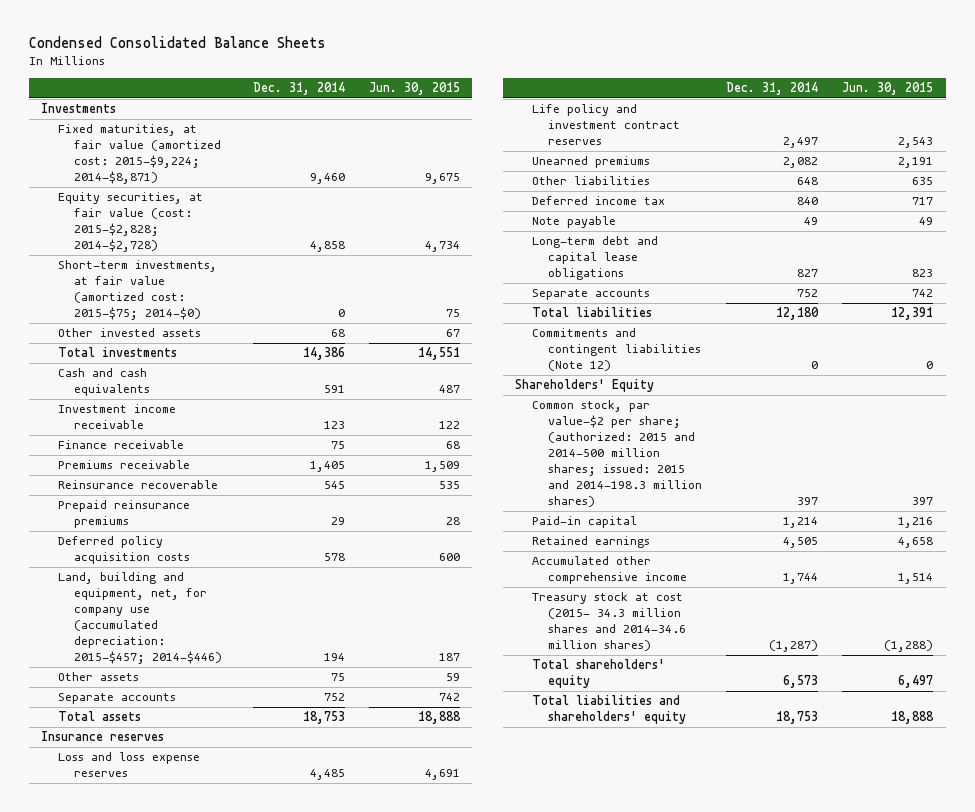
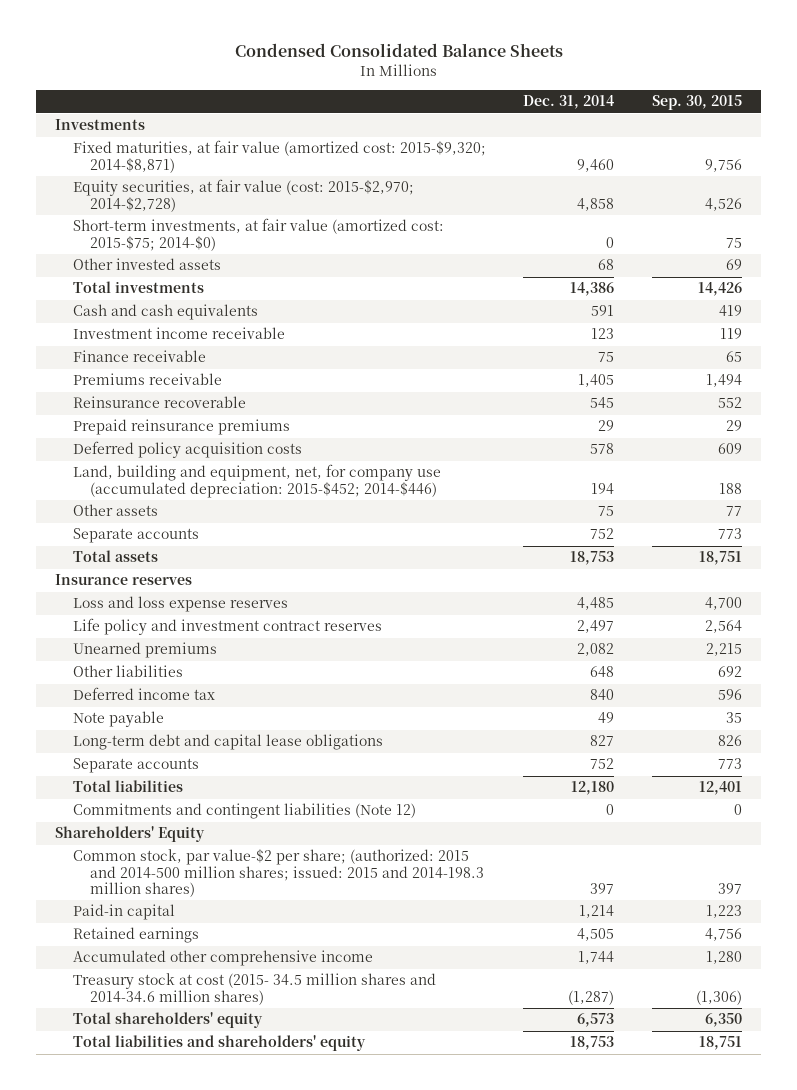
- | Dec. 31, 2014 | Jun. 30, 2015
+ | Dec. 31, 2014 | Sep. 30, 2015
- Fixed maturities, at fair value (amortized cost: 2015-$9,224; 2014-$8,871) | 9,460 | 9,675
- Equity securities, at fair value (cost: 2015-$2,828; 2014-$2,728) | 4,858 | 4,734
+ Fixed maturities, at fair value (amortized cost: 2015-$9,320; 2014-$8,871) | 9,460 | 9,756
+ Equity securities, at fair value (cost: 2015-$2,970; 2014-$2,728) | 4,858 | 4,526
- Land, building and equipment, net, for company use (accumulated depreciation: 2015-$457; 2014-$446) | 194 | 187
+ Land, building and equipment, net, for company use (accumulated depreciation: 2015-$452; 2014-$446) | 194 | 188
- Treasury stock at cost (2015- 34.3 million shares and 2014-34.6 million shares) | (1,287) | (1,288)
+ Treasury stock at cost (2015- 34.5 million shares and 2014-34.6 million shares) | (1,287) | (1,306)

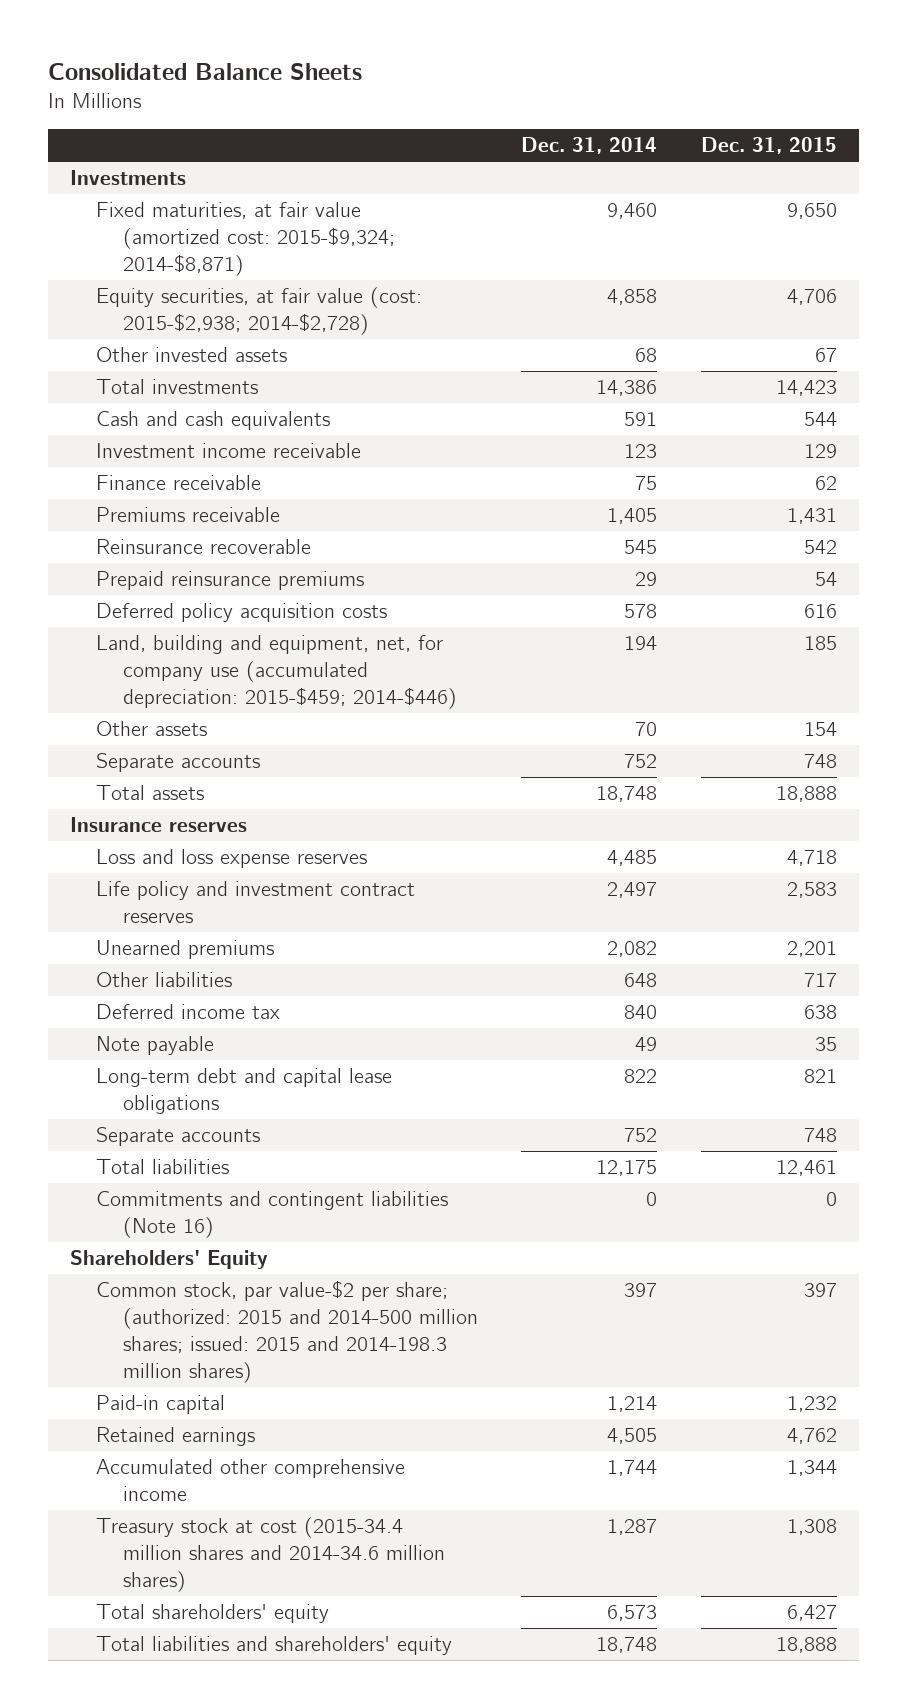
- Condensed Consolidated Balance Sheets
+ Consolidated Balance Sheets
- | Dec. 31, 2014 | Sep. 30, 2015
+ | Dec. 31, 2014 | Dec. 31, 2015
- Fixed maturities, at fair value (amortized cost: 2015-$9,320; 2014-$8,871) | 9,460 | 9,756
- Equity securities, at fair value (cost: 2015-$2,970; 2014-$2,728) | 4,858 | 4,526
- Short-term investments, at fair value (amortized cost: 2015-$75; 2014-$0) | 0 | 75
+ Fixed maturities, at fair value (amortized cost: 2015-$9,324; 2014-$8,871) | 9,460 | 9,650
+ Equity securities, at fair value (cost: 2015-$2,938; 2014-$2,728) | 4,858 | 4,706
- Land, building and equipment, net, for company use (accumulated depreciation: 2015-$452; 2014-$446) | 194 | 188
- Other assets | 75 | 77
+ Land, building and equipment, net, for company use (accumulated depreciation: 2015-$459; 2014-$446) | 194 | 185
+ Other assets | 70 | 154
- Total assets | 18,753 | 18,751
+ Total assets | 18,748 | 18,888
- Long-term debt and capital lease obligations | 827 | 826
+ Long-term debt and capital lease obligations | 822 | 821
- Total liabilities | 12,180 | 12,401
- Commitments and contingent liabilities (Note 12) | 0 | 0
+ Total liabilities | 12,175 | 12,461
+ Commitments and contingent liabilities (Note 16) | 0 | 0
- Treasury stock at cost (2015- 34.5 million shares and 2014-34.6 million shares) | (1,287) | (1,306)
+ Treasury stock at cost (2015-34.4 million shares and 2014-34.6 million shares) | 1,287 | 1,308
- Total liabilities and shareholders' equity | 18,753 | 18,751
+ Total liabilities and shareholders' equity | 18,748 | 18,888

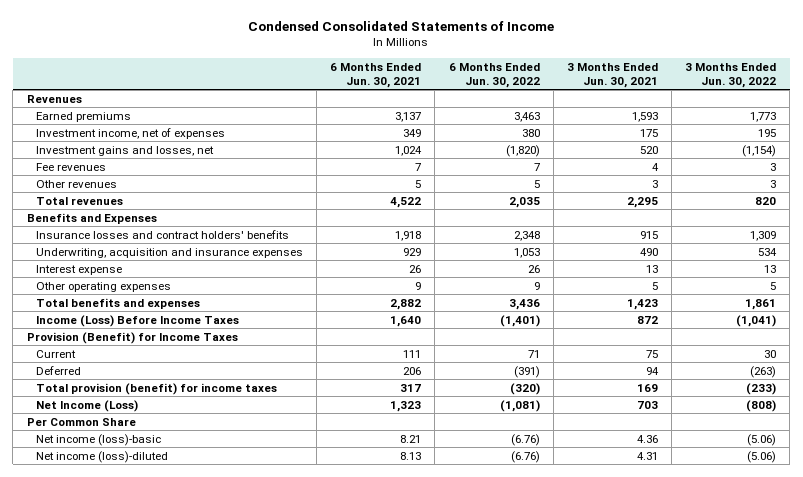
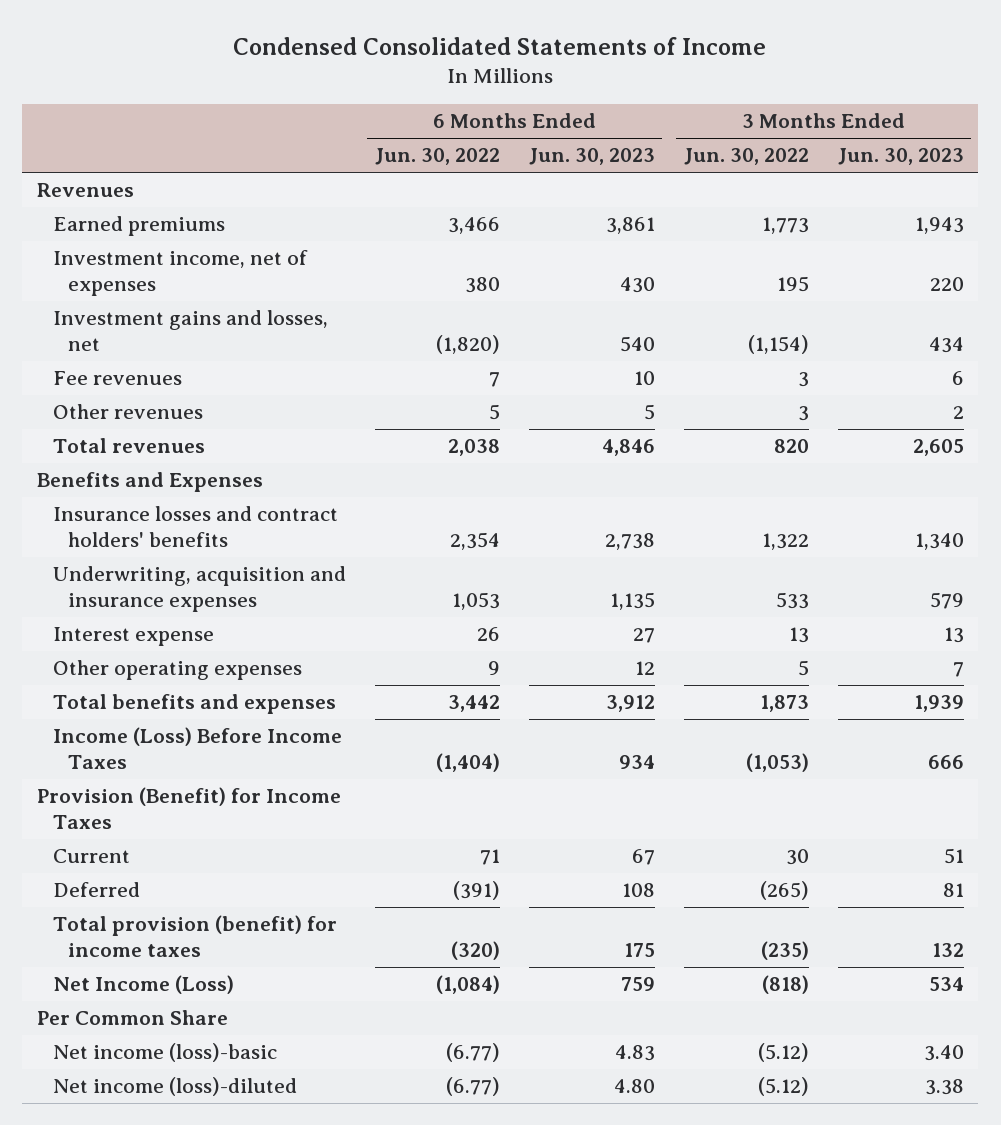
- | 6 Months Ended Jun. 30, 2021 | 6 Months Ended Jun. 30, 2022 | 3 Months Ended Jun. 30, 2021 | 3 Months Ended Jun. 30, 2022
+ | 6 Months Ended Jun. 30, 2022 | 6 Months Ended Jun. 30, 2023 | 3 Months Ended Jun. 30, 2022 | 3 Months Ended Jun. 30, 2023
- Earned premiums | 3,137 | 3,463 | 1,593 | 1,773
+ Earned premiums | 3,466 | 3,861 | 1,773 | 1,943
- Total revenues | 4,522 | 2,035 | 2,295 | 820
+ Total revenues | 2,038 | 4,846 | 820 | 2,605
- Insurance losses and contract holders' benefits | 1,918 | 2,348 | 915 | 1,309
- Underwriting, acquisition and insurance expenses | 929 | 1,053 | 490 | 534
+ Insurance losses and contract holders' benefits | 2,354 | 2,738 | 1,322 | 1,340
+ Underwriting, acquisition and insurance expenses | 1,053 | 1,135 | 533 | 579
- Total benefits and expenses | 2,882 | 3,436 | 1,423 | 1,861
- Income (Loss) Before Income Taxes | 1,640 | (1,401) | 872 | (1,041)
+ Total benefits and expenses | 3,442 | 3,912 | 1,873 | 1,939
+ Income (Loss) Before Income Taxes | (1,404) | 934 | (1,053) | 666
- Deferred | 206 | (391) | 94 | (263)
- Total provision (benefit) for income taxes | 317 | (320) | 169 | (233)
- Net Income (Loss) | 1,323 | (1,081) | 703 | (808)
+ Deferred | (391) | 108 | (265) | 81
+ Total provision (benefit) for income taxes | (320) | 175 | (235) | 132
+ Net Income (Loss) | (1,084) | 759 | (818) | 534
- Net income (loss)-basic | 8.21 | (6.76) | 4.36 | (5.06)
- Net income (loss)-diluted | 8.13 | (6.76) | 4.31 | (5.06)
+ Net income (loss)-basic | (6.77) | 4.83 | (5.12) | 3.40
+ Net income (loss)-diluted | (6.77) | 4.80 | (5.12) | 3.38

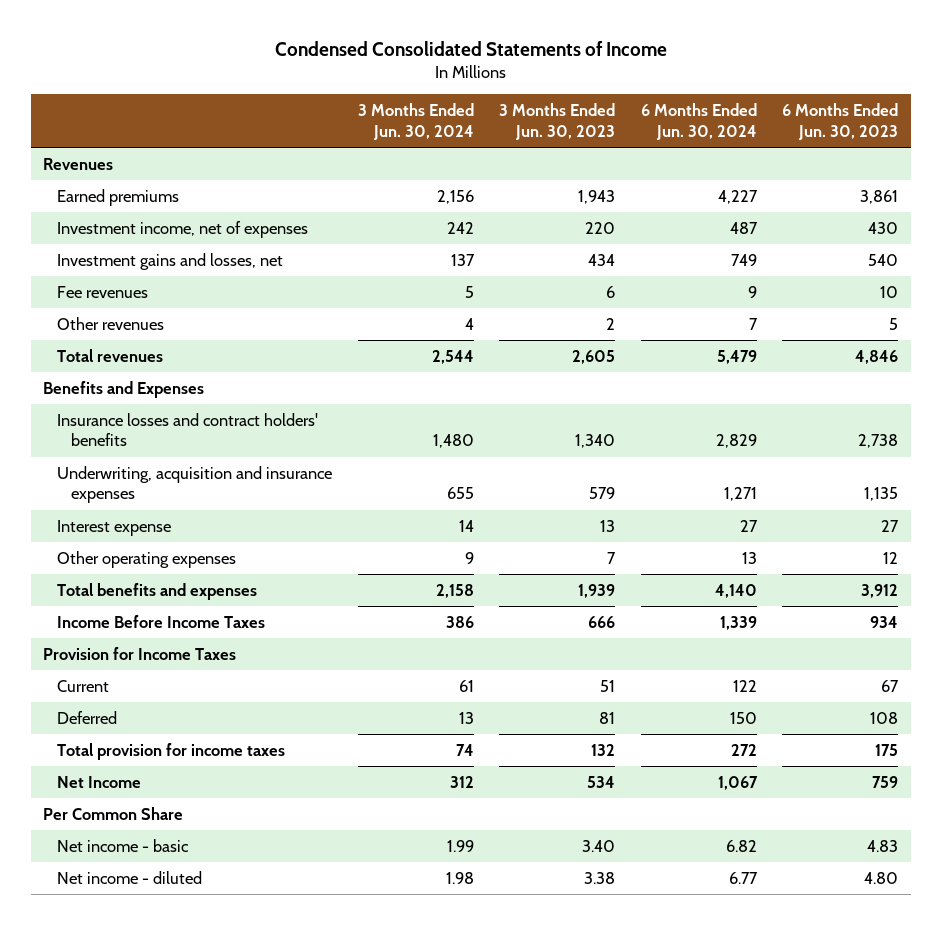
- | 6 Months Ended Jun. 30, 2022 | 6 Months Ended Jun. 30, 2023 | 3 Months Ended Jun. 30, 2022 | 3 Months Ended Jun. 30, 2023
+ | 3 Months Ended Jun. 30, 2024 | 3 Months Ended Jun. 30, 2023 | 6 Months Ended Jun. 30, 2024 | 6 Months Ended Jun. 30, 2023
- Income (Loss) Before Income Taxes | (1,404) | 934 | (1,053) | 666
- Provision (Benefit) for Income Taxes
+ Income Before Income Taxes | 386 | 666 | 1,339 | 934
+ Provision for Income Taxes
- Total provision (benefit) for income taxes | (320) | 175 | (235) | 132
- Net Income (Loss) | (1,084) | 759 | (818) | 534
+ Total provision for income taxes | 74 | 132 | 272 | 175
+ Net Income | 312 | 534 | 1,067 | 759
- Net income (loss)-basic | (6.77) | 4.83 | (5.12) | 3.40
- Net income (loss)-diluted | (6.77) | 4.80 | (5.12) | 3.38
+ Net income - basic | 1.99 | 3.40 | 6.82 | 4.83
+ Net income - diluted | 1.98 | 3.38 | 6.77 | 4.80

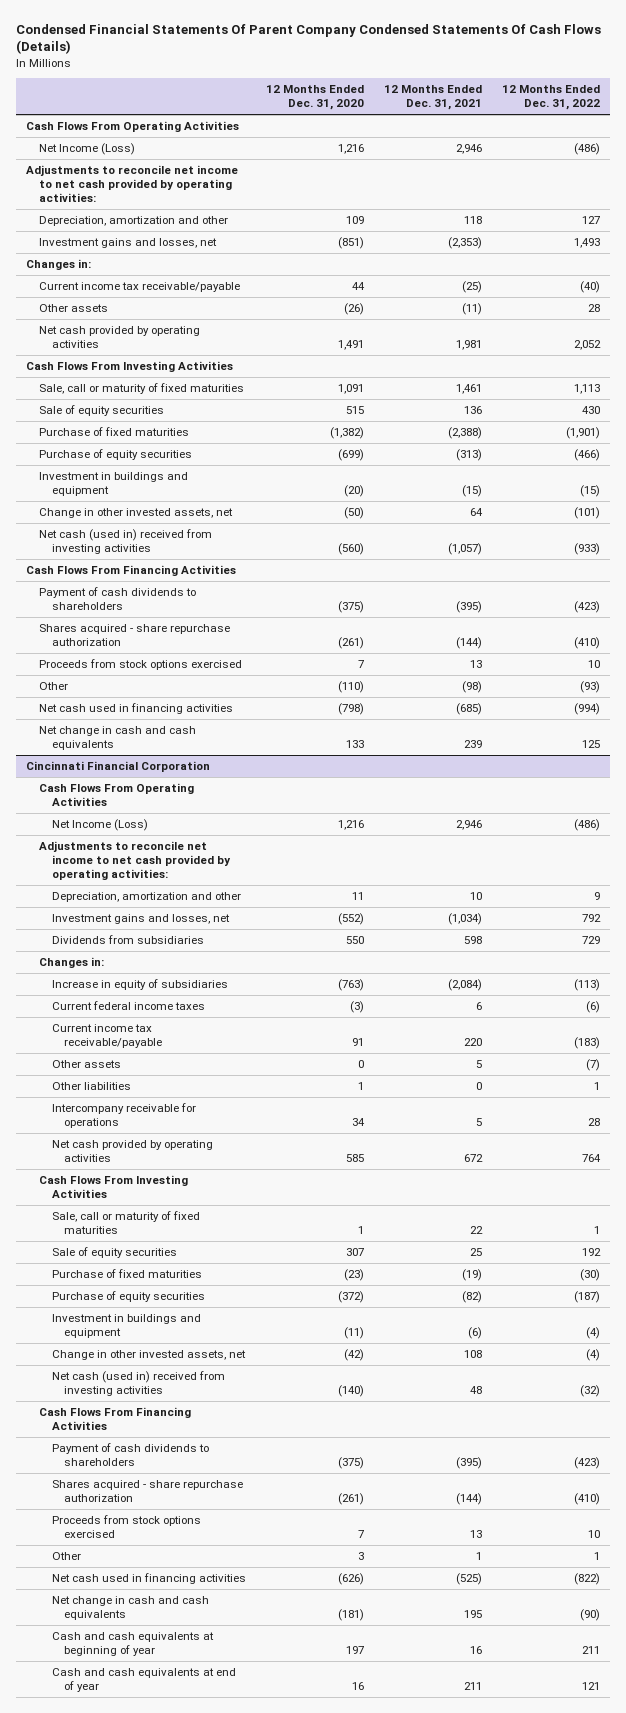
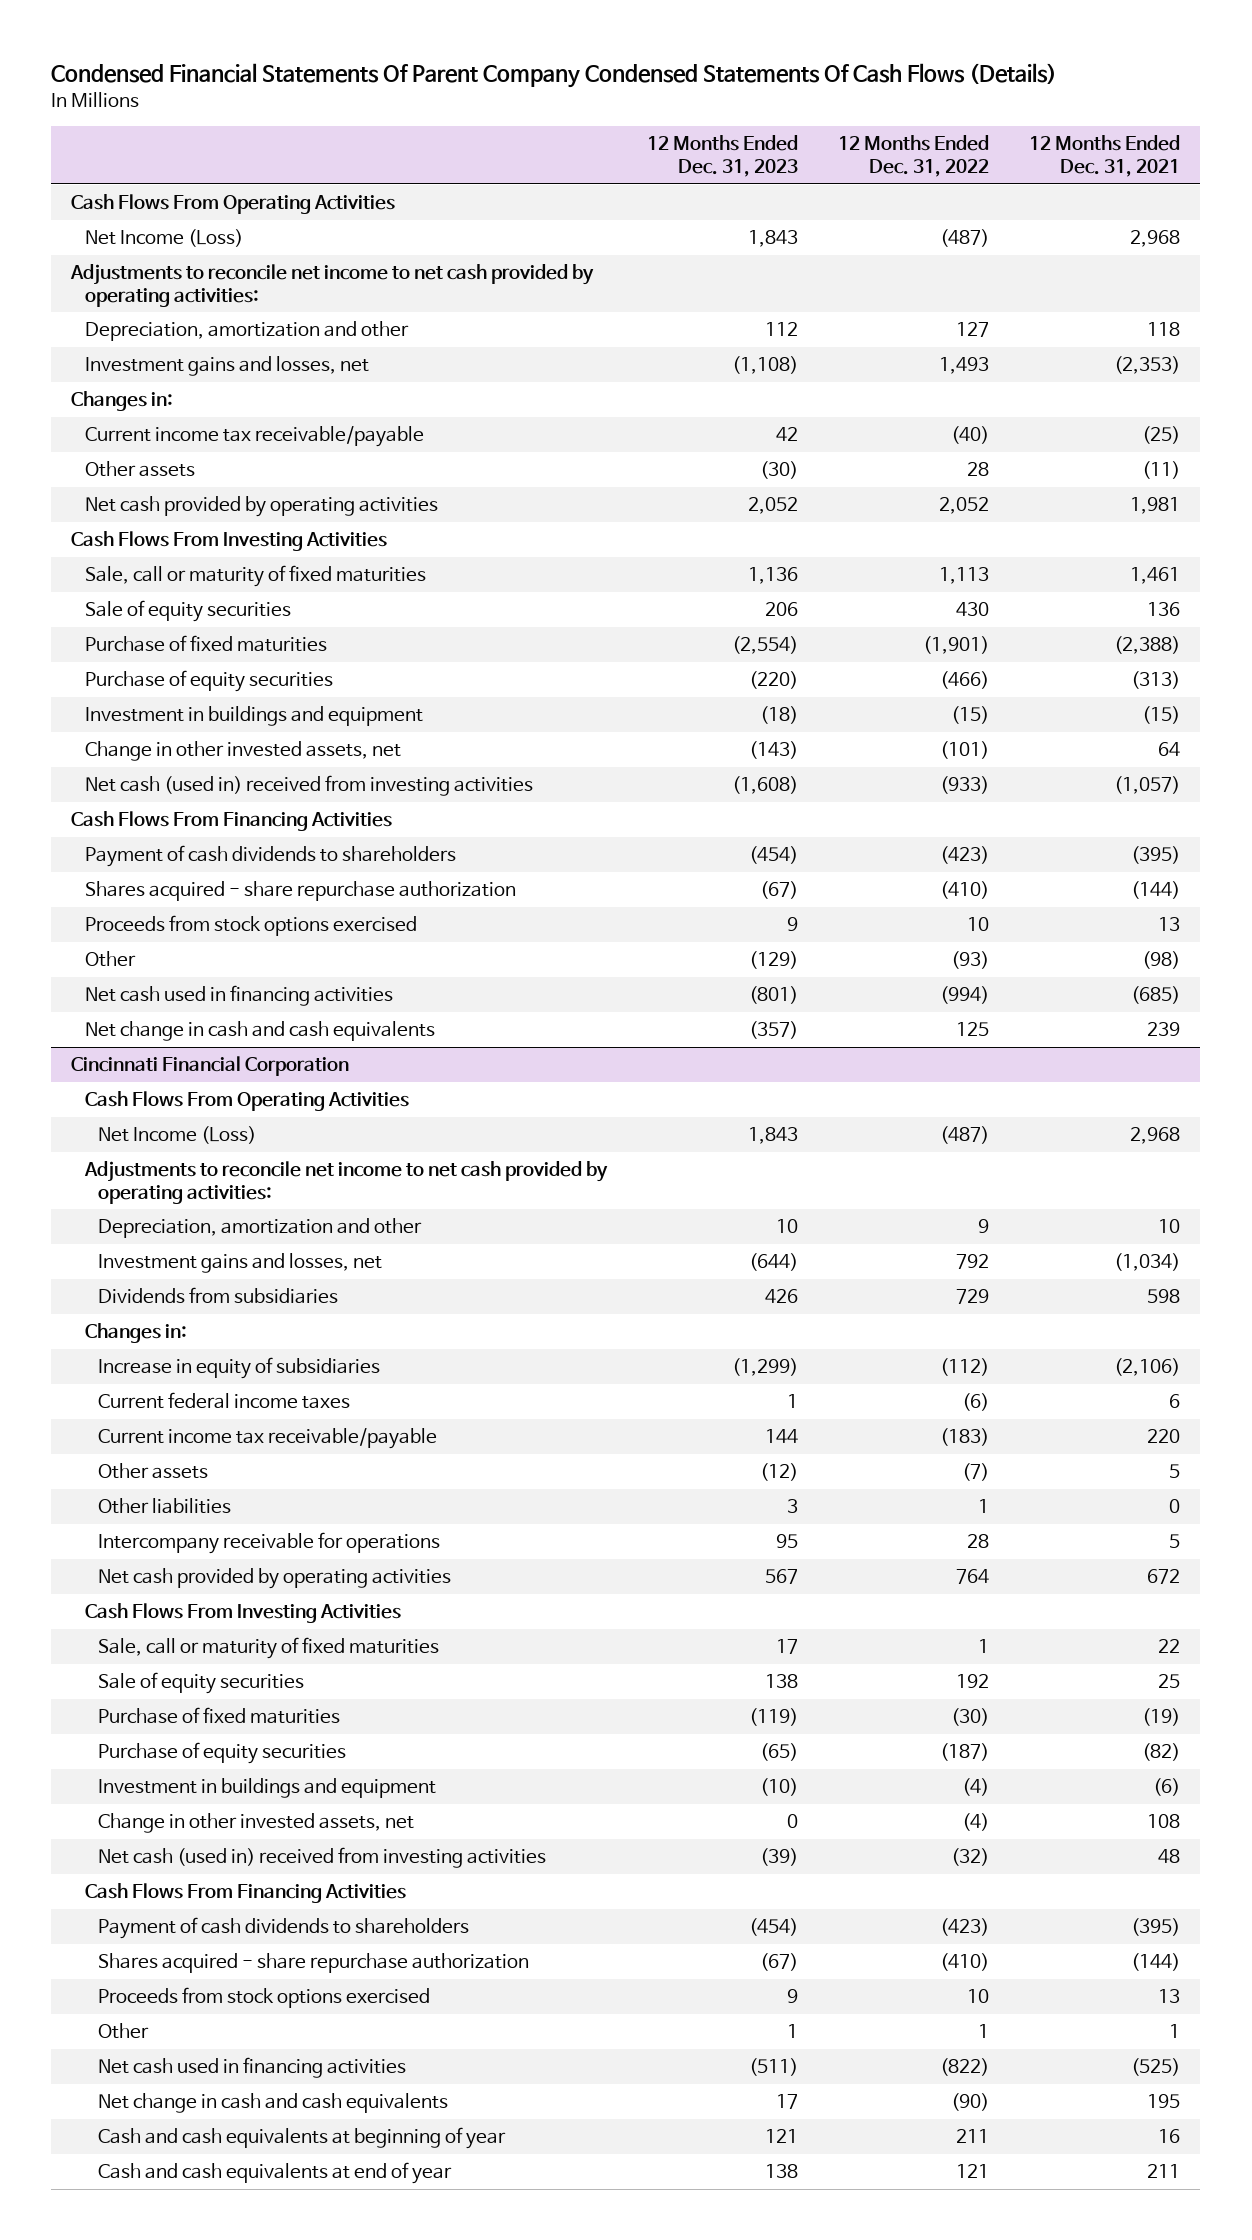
- | 12 Months Ended Dec. 31, 2020 | 12 Months Ended Dec. 31, 2021 | 12 Months Ended Dec. 31, 2022
+ | 12 Months Ended Dec. 31, 2023 | 12 Months Ended Dec. 31, 2022 | 12 Months Ended Dec. 31, 2021
- Net Income (Loss) | 1,216 | 2,946 | (486)
+ Net Income (Loss) | 1,843 | (487) | 2,968
@ Cincinnati Financial Corporation
- Net Income (Loss) | 1,216 | 2,946 | (486)
+ Net Income (Loss) | 1,843 | (487) | 2,968
- Increase in equity of subsidiaries | (763) | (2,084) | (113)
+ Increase in equity of subsidiaries | (1,299) | (112) | (2,106)

